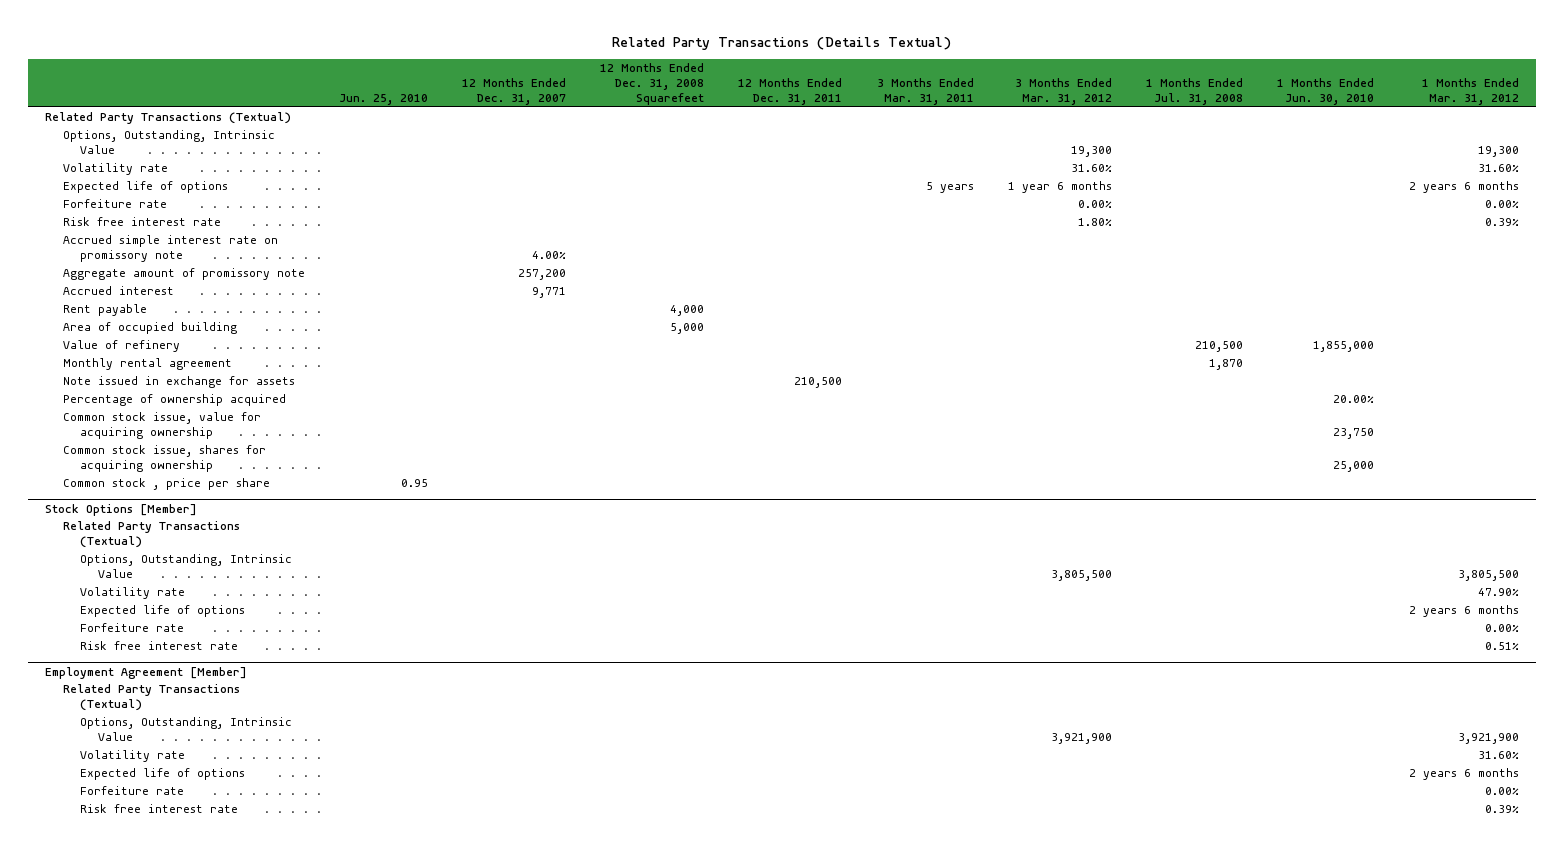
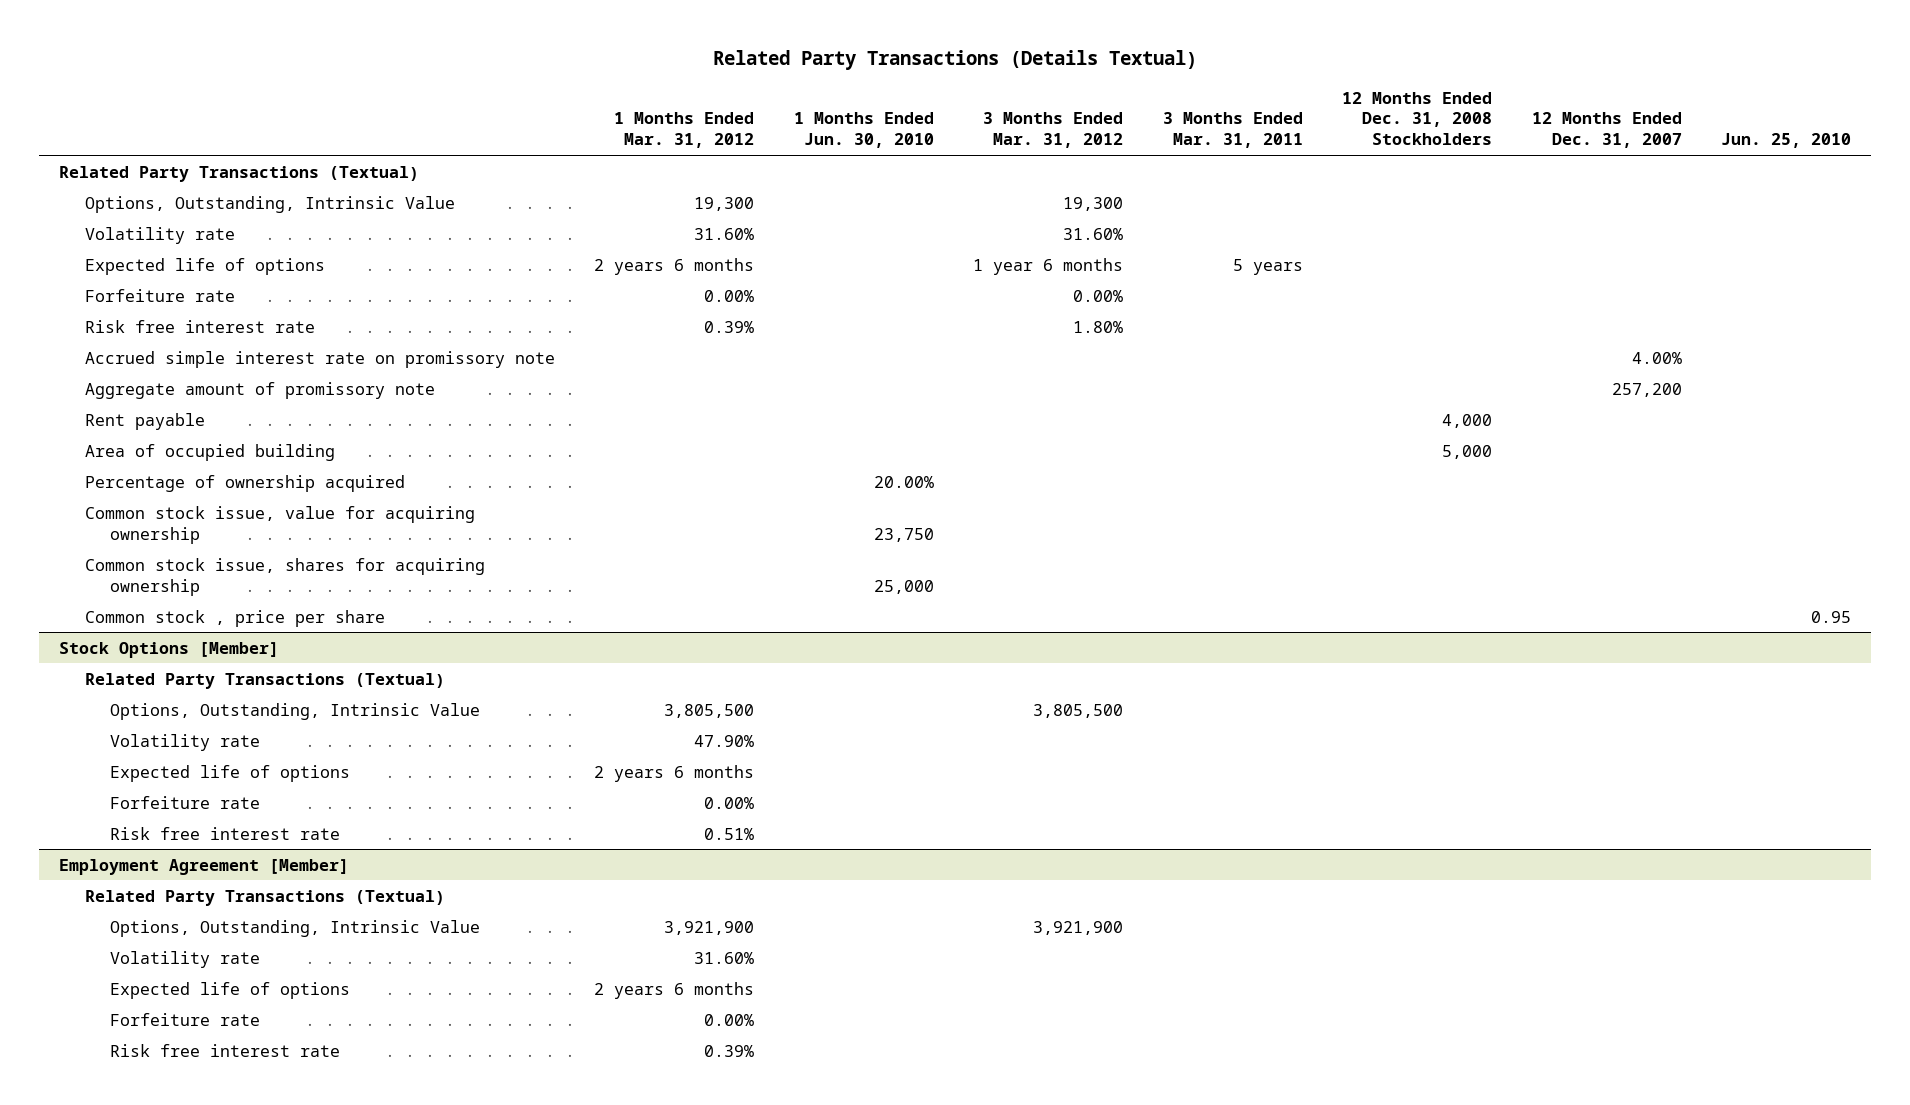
- | Jun. 25, 2010 | 12 Months Ended Dec. 31, 2007 | 12 Months Ended Dec. 31, 2008 Squarefeet | 12 Months Ended Dec. 31, 2011 | 3 Months Ended Mar. 31, 2011 | 3 Months Ended Mar. 31, 2012 | 1 Months Ended Jul. 31, 2008 | 1 Months Ended Jun. 30, 2010 | 1 Months Ended Mar. 31, 2012
+ | 1 Months Ended Mar. 31, 2012 | 1 Months Ended Jun. 30, 2010 | 3 Months Ended Mar. 31, 2012 | 3 Months Ended Mar. 31, 2011 | 12 Months Ended Dec. 31, 2008 Stockholders | 12 Months Ended Dec. 31, 2007 | Jun. 25, 2010
- Accrued interest | | 9,771 | | | | | | |
- Value of refinery | | | | | | | 210,500 | 1,855,000 |
- Monthly rental agreement | | | | | | | 1,870 | |
- Note issued in exchange for assets | | | | 210,500 | | | | |

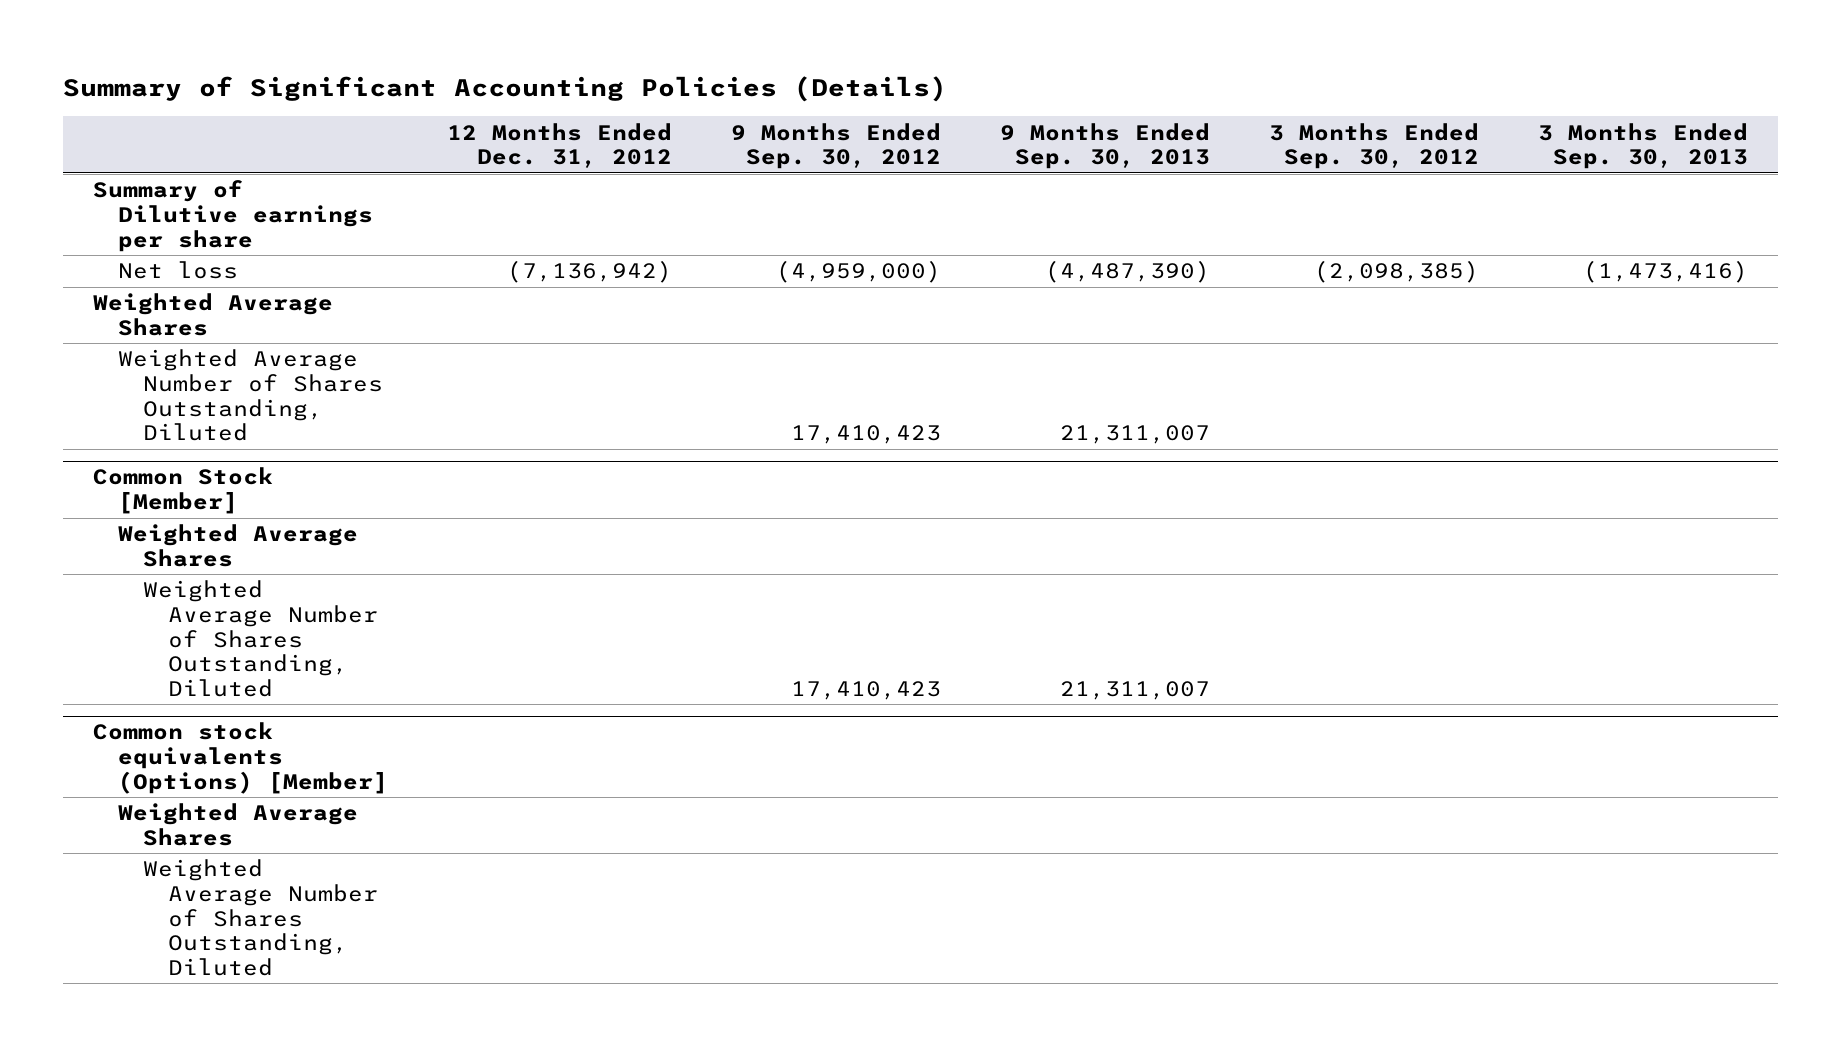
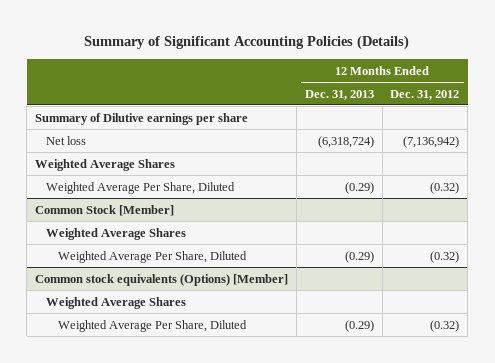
- | 12 Months Ended Dec. 31, 2012 | 9 Months Ended Sep. 30, 2012 | 9 Months Ended Sep. 30, 2013 | 3 Months Ended Sep. 30, 2012 | 3 Months Ended Sep. 30, 2013
+ | 12 Months Ended Dec. 31, 2013 | 12 Months Ended Dec. 31, 2012
- Weighted Average Number of Shares Outstanding, Diluted | | 17,410,423 | 21,311,007 | |
+ Weighted Average Per Share, Diluted | (0.29) | (0.32)
@ Common Stock [Member]
- Weighted Average Number of Shares Outstanding, Diluted | | 17,410,423 | 21,311,007 | |
+ Weighted Average Per Share, Diluted | (0.29) | (0.32)
@ Common stock equivalents (Options) [Member]
- Weighted Average Number of Shares Outstanding, Diluted
+ Weighted Average Per Share, Diluted | (0.29) | (0.32)

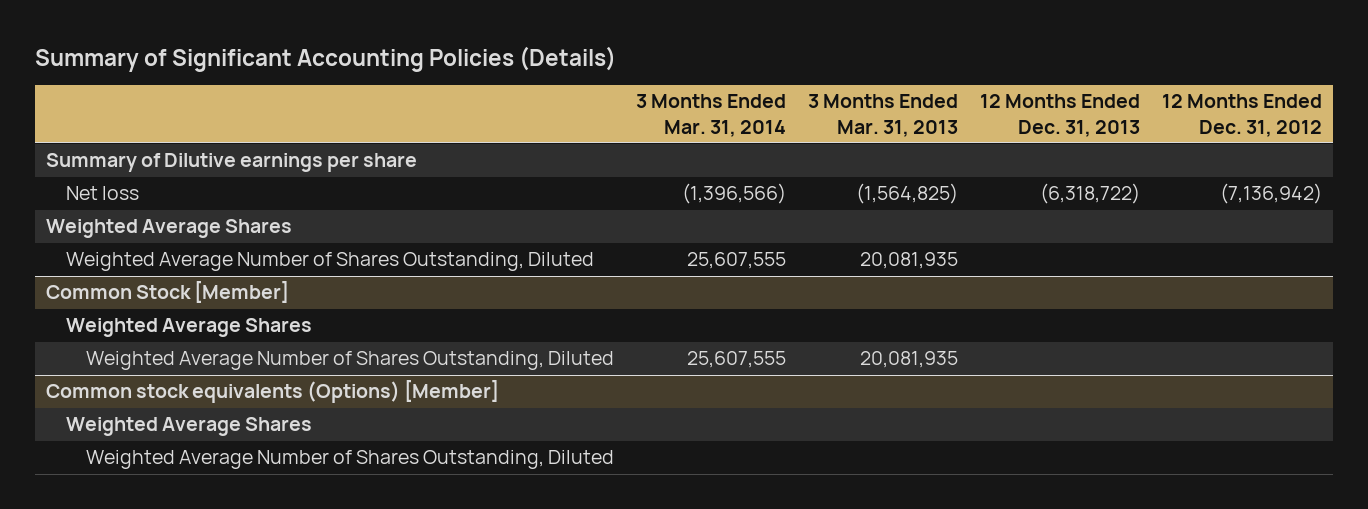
- | 12 Months Ended Dec. 31, 2013 | 12 Months Ended Dec. 31, 2012
+ | 3 Months Ended Mar. 31, 2014 | 3 Months Ended Mar. 31, 2013 | 12 Months Ended Dec. 31, 2013 | 12 Months Ended Dec. 31, 2012
- Net loss | (6,318,724) | (7,136,942)
+ Net loss | (1,396,566) | (1,564,825) | (6,318,722) | (7,136,942)
- Weighted Average Per Share, Diluted | (0.29) | (0.32)
+ Weighted Average Number of Shares Outstanding, Diluted | 25,607,555 | 20,081,935 | |
@ Common Stock [Member]
- Weighted Average Per Share, Diluted | (0.29) | (0.32)
+ Weighted Average Number of Shares Outstanding, Diluted | 25,607,555 | 20,081,935 | |
@ Common stock equivalents (Options) [Member]
- Weighted Average Per Share, Diluted | (0.29) | (0.32)
+ Weighted Average Number of Shares Outstanding, Diluted

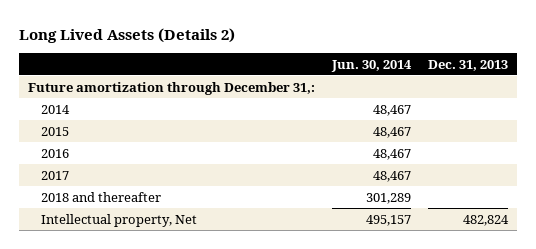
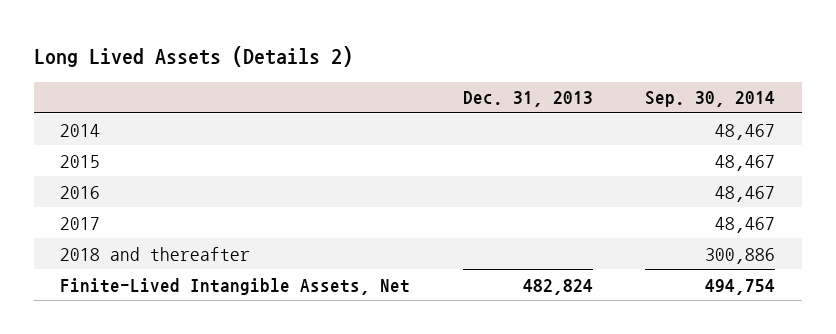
- | Jun. 30, 2014 | Dec. 31, 2013
+ | Dec. 31, 2013 | Sep. 30, 2014
- Future amortization through December 31,:
- Intellectual property, Net | 495,157 | 482,824
+ Finite-Lived Intangible Assets, Net | 482,824 | 494,754

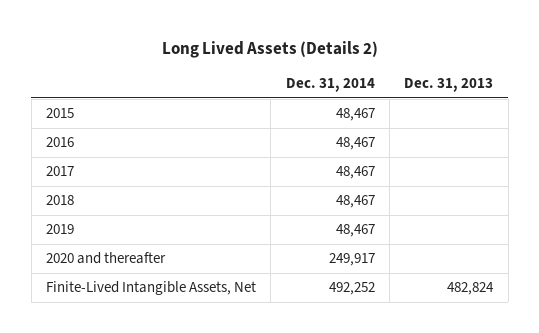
- | Dec. 31, 2013 | Sep. 30, 2014
+ | Dec. 31, 2014 | Dec. 31, 2013
- 2014 | | 48,467
- 2018 and thereafter | | 300,886
+ 2018 | 48,467 |
+ 2019 | 48,467 |
+ 2020 and thereafter | 249,917 |

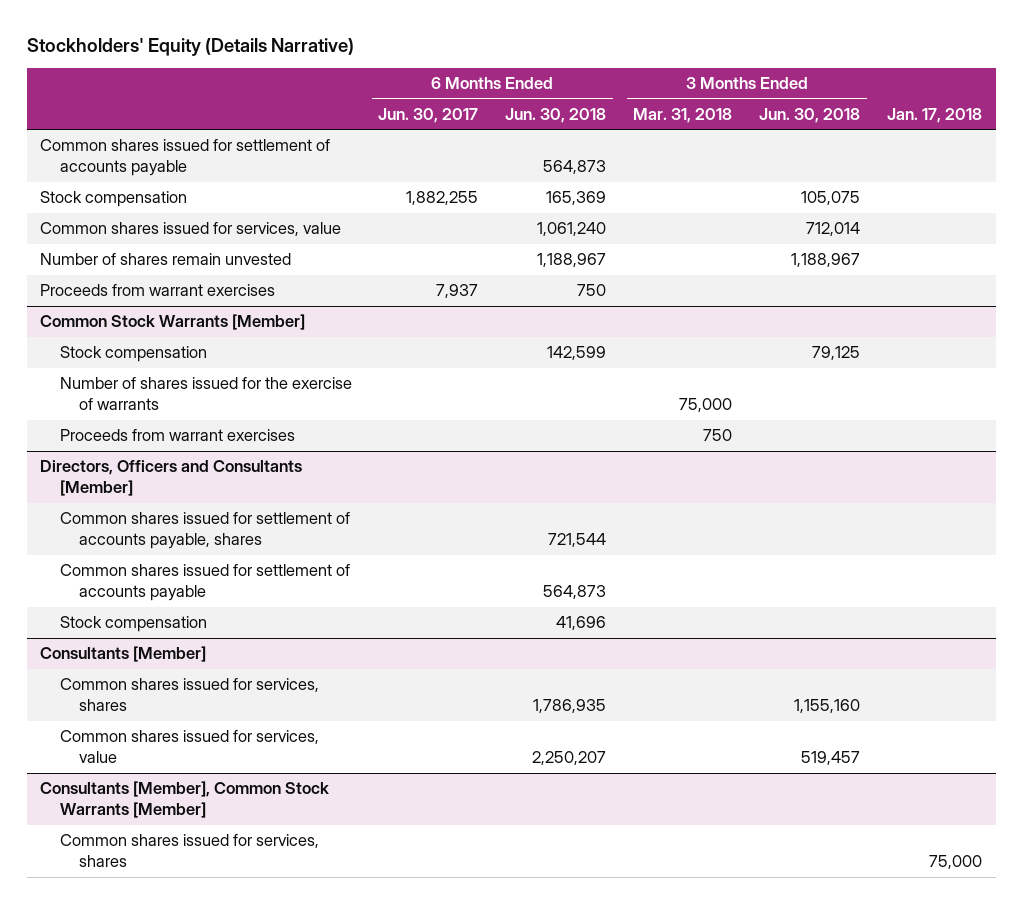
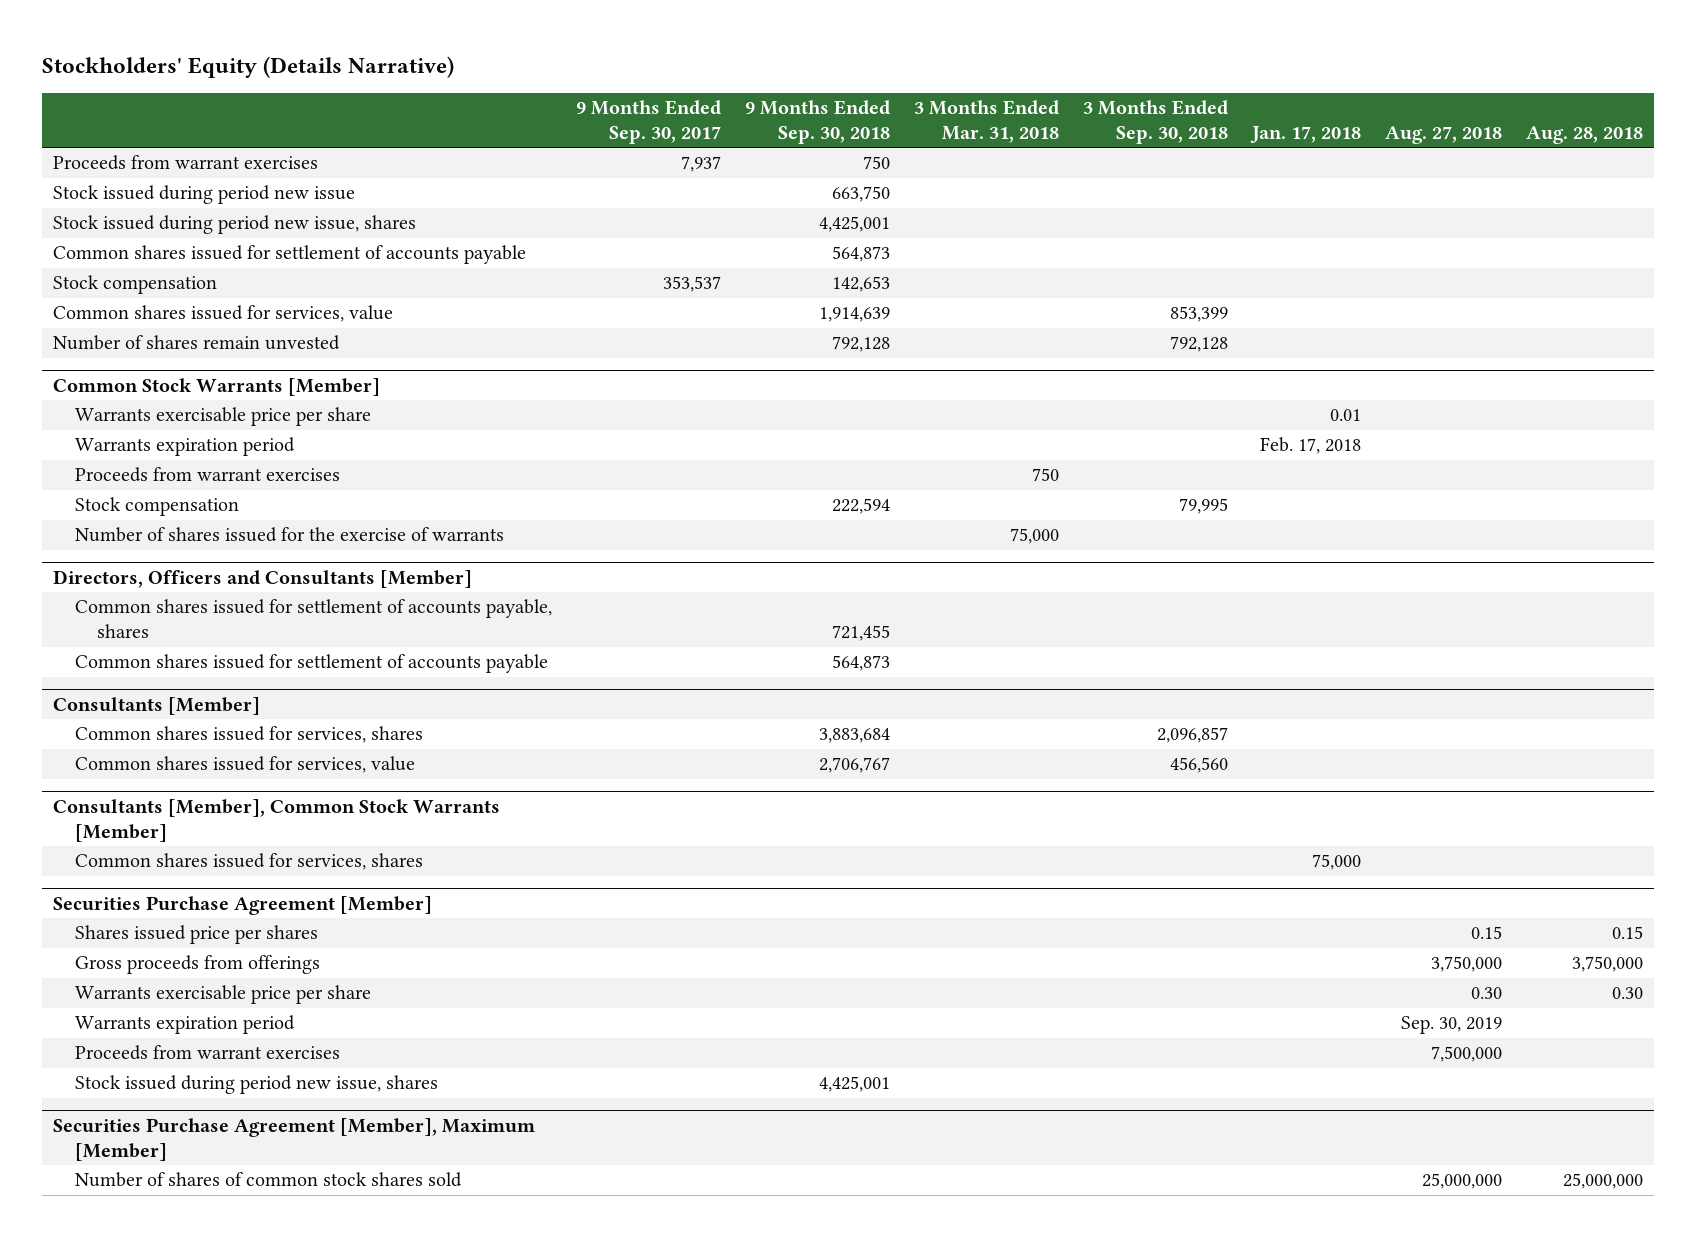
- | 6 Months Ended Jun. 30, 2017 | 6 Months Ended Jun. 30, 2018 | 3 Months Ended Mar. 31, 2018 | 3 Months Ended Jun. 30, 2018 | Jan. 17, 2018
+ | 9 Months Ended Sep. 30, 2017 | 9 Months Ended Sep. 30, 2018 | 3 Months Ended Mar. 31, 2018 | 3 Months Ended Sep. 30, 2018 | Jan. 17, 2018 | Aug. 27, 2018 | Aug. 28, 2018
moved up: Proceeds from warrant exercises | 7,937 | 750 | | | | |
+ Stock issued during period new issue | | 663,750 | | | | |
+ Stock issued during period new issue, shares | | 4,425,001 | | | | |
@ Common Stock Warrants [Member]
+ Warrants exercisable price per share | | | | | 0.01 | |
+ Warrants expiration period | | | | | Feb. 17, 2018 | |
moved up: Proceeds from warrant exercises | | | 750 | | | |
@ Directors, Officers and Consultants [Member]
- Stock compensation | | 41,696 | | |
+ Securities Purchase Agreement [Member]
+ Shares issued price per shares | | | | | | 0.15 | 0.15
+ Gross proceeds from offerings | | | | | | 3,750,000 | 3,750,000
+ Warrants exercisable price per share | | | | | | 0.30 | 0.30
+ Warrants expiration period | | | | | | Sep. 30, 2019 |
+ Proceeds from warrant exercises | | | | | | 7,500,000 |
+ Stock issued during period new issue, shares | | 4,425,001 | | | | |
+ Securities Purchase Agreement [Member], Maximum [Member]
+ Number of shares of common stock shares sold | | | | | | 25,000,000 | 25,000,000

